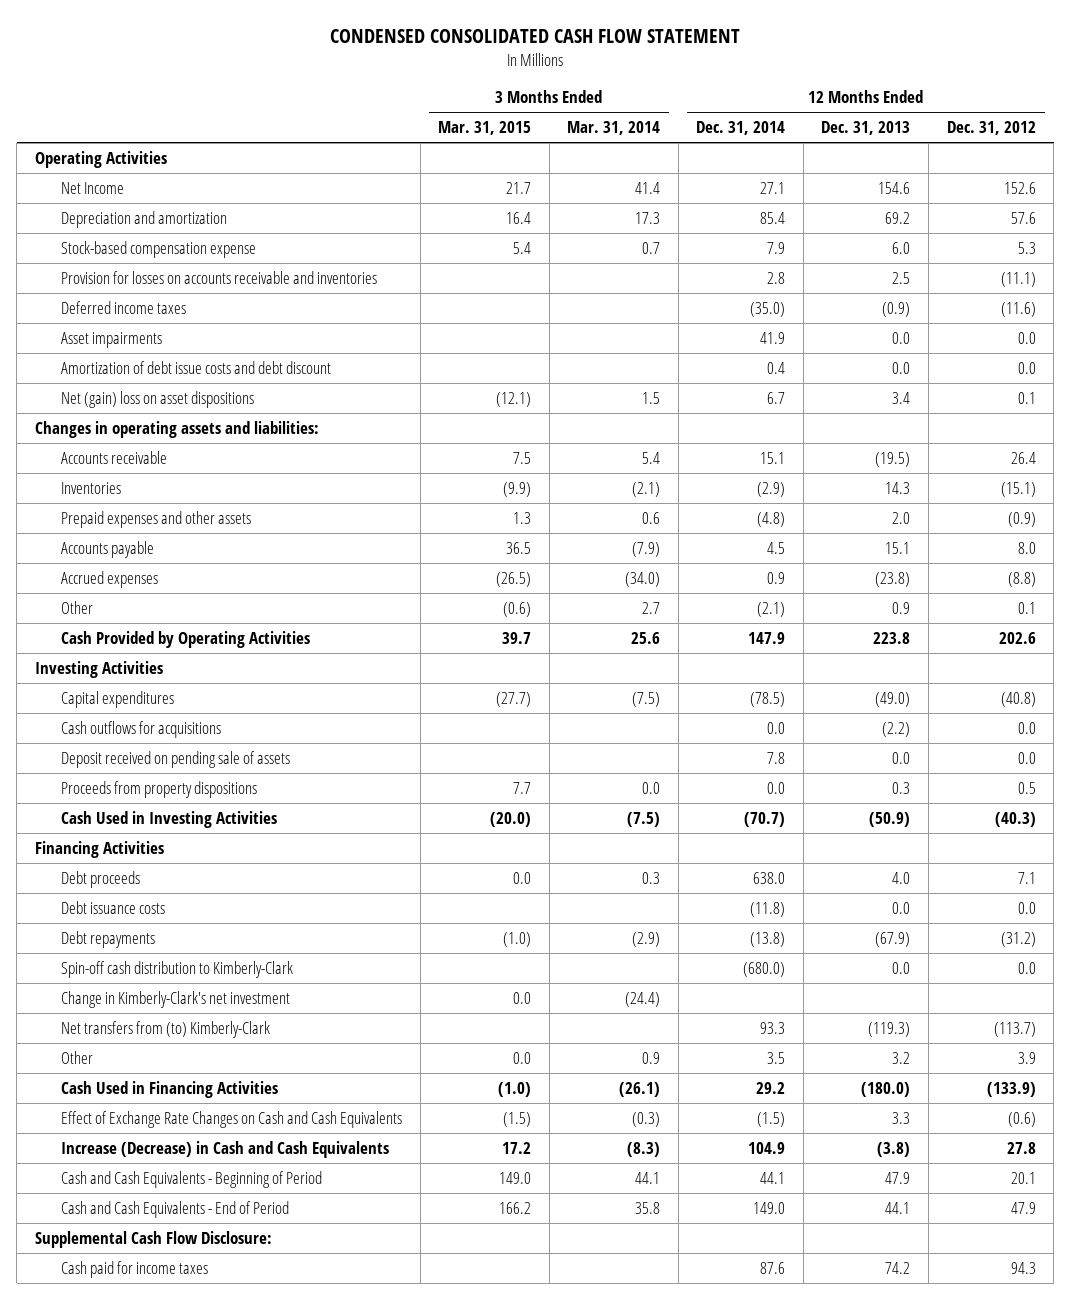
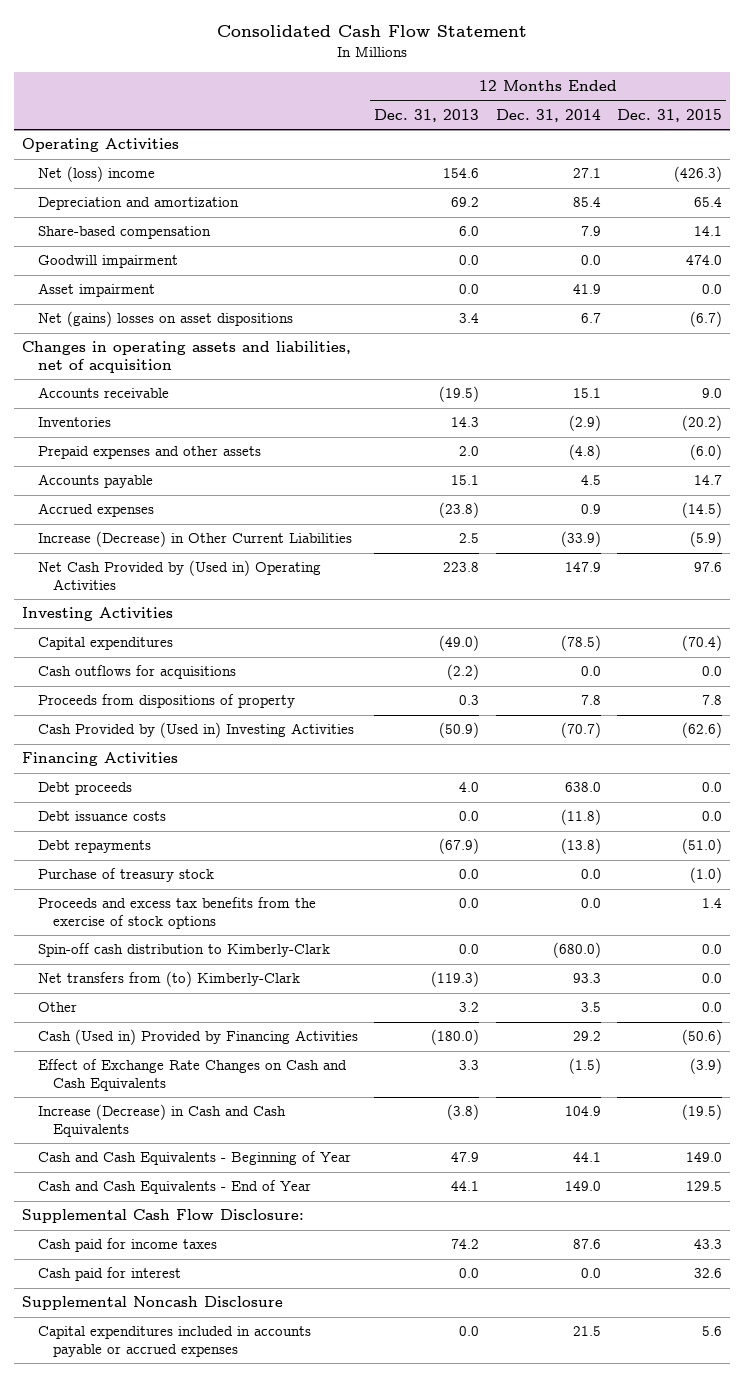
- CONDENSED CONSOLIDATED CASH FLOW STATEMENT
+ Consolidated Cash Flow Statement
- | 3 Months Ended Mar. 31, 2015 | 3 Months Ended Mar. 31, 2014 | 12 Months Ended Dec. 31, 2014 | 12 Months Ended Dec. 31, 2013 | 12 Months Ended Dec. 31, 2012
+ | 12 Months Ended Dec. 31, 2013 | 12 Months Ended Dec. 31, 2014 | 12 Months Ended Dec. 31, 2015
- Net Income | 21.7 | 41.4 | 27.1 | 154.6 | 152.6
+ Net (loss) income | 154.6 | 27.1 | (426.3)
- Stock-based compensation expense | 5.4 | 0.7 | 7.9 | 6.0 | 5.3
- Provision for losses on accounts receivable and inventories | | | 2.8 | 2.5 | (11.1)
- Deferred income taxes | | | (35.0) | (0.9) | (11.6)
- Asset impairments | | | 41.9 | 0.0 | 0.0
- Amortization of debt issue costs and debt discount | | | 0.4 | 0.0 | 0.0
- Net (gain) loss on asset dispositions | (12.1) | 1.5 | 6.7 | 3.4 | 0.1
- Changes in operating assets and liabilities:
+ Share-based compensation | 6.0 | 7.9 | 14.1
+ Goodwill impairment | 0.0 | 0.0 | 474.0
+ Asset impairment | 0.0 | 41.9 | 0.0
+ Net (gains) losses on asset dispositions | 3.4 | 6.7 | (6.7)
+ Changes in operating assets and liabilities, net of acquisition
- Other | (0.6) | 2.7 | (2.1) | 0.9 | 0.1
- Cash Provided by Operating Activities | 39.7 | 25.6 | 147.9 | 223.8 | 202.6
+ Increase (Decrease) in Other Current Liabilities | 2.5 | (33.9) | (5.9)
+ Net Cash Provided by (Used in) Operating Activities | 223.8 | 147.9 | 97.6
- Deposit received on pending sale of assets | | | 7.8 | 0.0 | 0.0
- Proceeds from property dispositions | 7.7 | 0.0 | 0.0 | 0.3 | 0.5
- Cash Used in Investing Activities | (20.0) | (7.5) | (70.7) | (50.9) | (40.3)
+ Proceeds from dispositions of property | 0.3 | 7.8 | 7.8
+ Cash Provided by (Used in) Investing Activities | (50.9) | (70.7) | (62.6)
+ Purchase of treasury stock | 0.0 | 0.0 | (1.0)
+ Proceeds and excess tax benefits from the exercise of stock options | 0.0 | 0.0 | 1.4
- Change in Kimberly-Clark's net investment | 0.0 | (24.4) | | |
- Cash Used in Financing Activities | (1.0) | (26.1) | 29.2 | (180.0) | (133.9)
+ Cash (Used in) Provided by Financing Activities | (180.0) | 29.2 | (50.6)
- Cash and Cash Equivalents - Beginning of Period | 149.0 | 44.1 | 44.1 | 47.9 | 20.1
- Cash and Cash Equivalents - End of Period | 166.2 | 35.8 | 149.0 | 44.1 | 47.9
+ Cash and Cash Equivalents - Beginning of Year | 47.9 | 44.1 | 149.0
+ Cash and Cash Equivalents - End of Year | 44.1 | 149.0 | 129.5
+ Cash paid for interest | 0.0 | 0.0 | 32.6
+ Supplemental Noncash Disclosure
+ Capital expenditures included in accounts payable or accrued expenses | 0.0 | 21.5 | 5.6

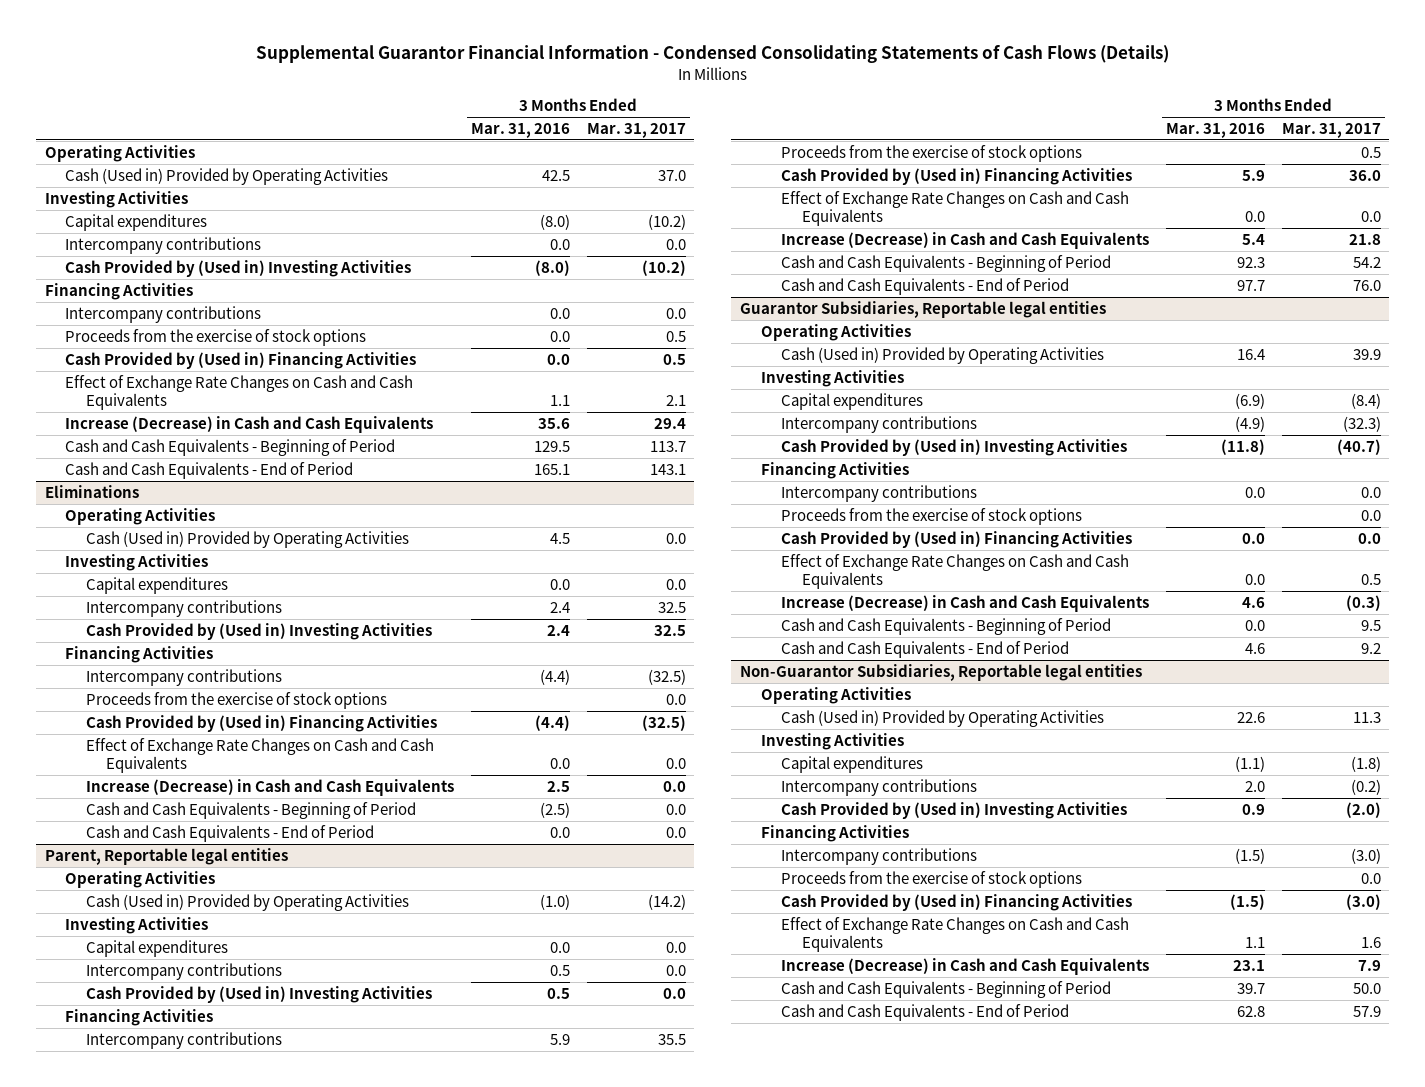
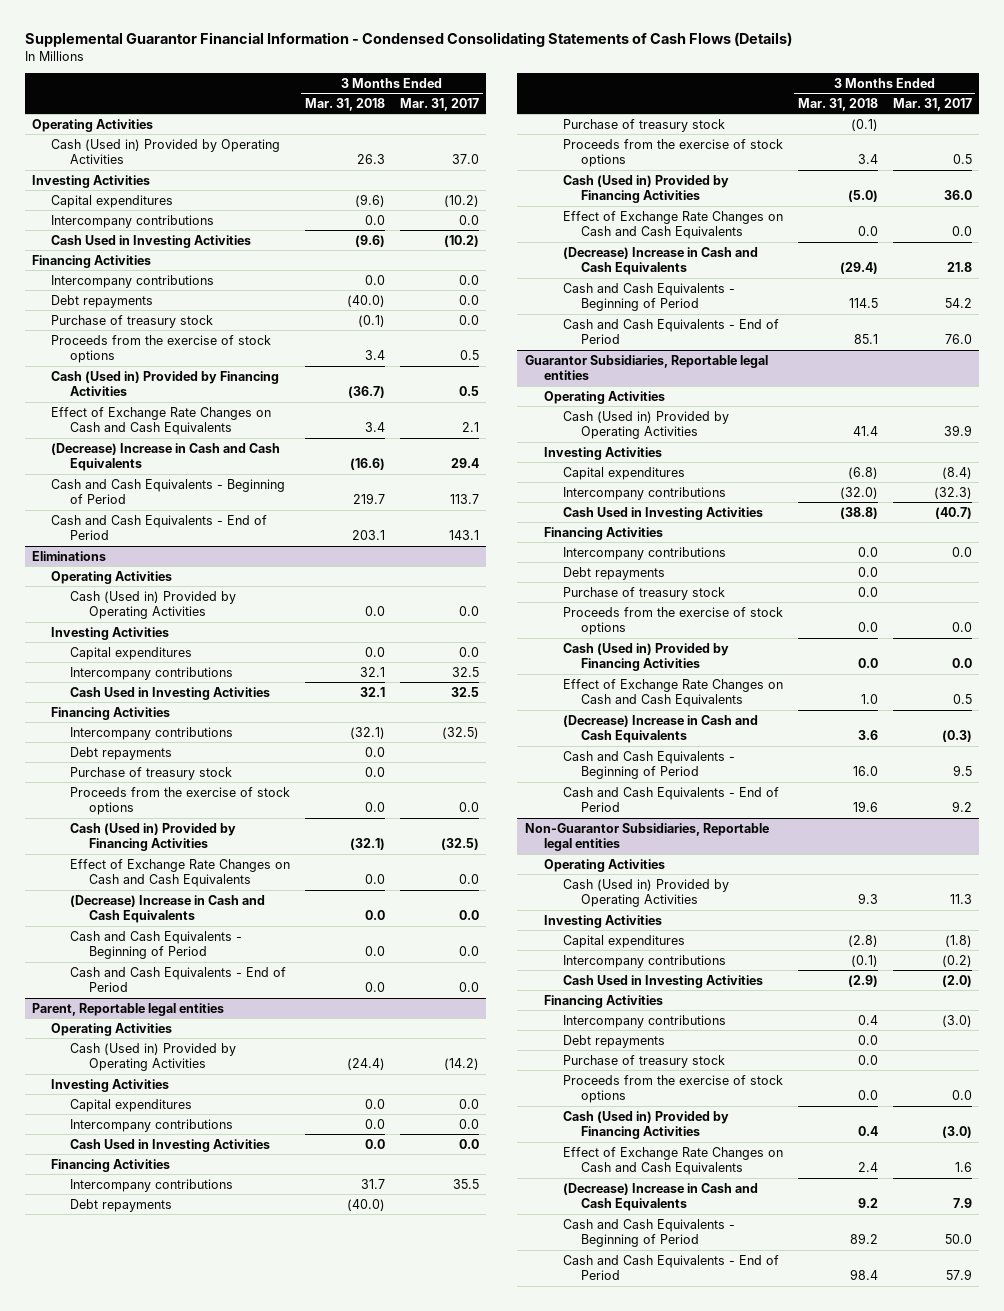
- | 3 Months Ended Mar. 31, 2016 | 3 Months Ended Mar. 31, 2017
+ | 3 Months Ended Mar. 31, 2018 | 3 Months Ended Mar. 31, 2017
- Cash Provided by (Used in) Investing Activities | (8.0) | (10.2)
+ Cash Used in Investing Activities | (9.6) | (10.2)
+ Debt repayments | (40.0) | 0.0
+ Purchase of treasury stock | (0.1) | 0.0
- Cash Provided by (Used in) Financing Activities | 0.0 | 0.5
+ Cash (Used in) Provided by Financing Activities | (36.7) | 0.5
- Increase (Decrease) in Cash and Cash Equivalents | 35.6 | 29.4
+ (Decrease) Increase in Cash and Cash Equivalents | (16.6) | 29.4
@ Eliminations
- Cash Provided by (Used in) Investing Activities | 2.4 | 32.5
+ Cash Used in Investing Activities | 32.1 | 32.5
+ Debt repayments | 0.0 |
+ Purchase of treasury stock | 0.0 |
- Cash Provided by (Used in) Financing Activities | (4.4) | (32.5)
+ Cash (Used in) Provided by Financing Activities | (32.1) | (32.5)
- Increase (Decrease) in Cash and Cash Equivalents | 2.5 | 0.0
+ (Decrease) Increase in Cash and Cash Equivalents | 0.0 | 0.0
@ Parent, Reportable legal entities
- Cash Provided by (Used in) Investing Activities | 0.5 | 0.0
+ Cash Used in Investing Activities | 0.0 | 0.0
+ Debt repayments | (40.0) |
+ Purchase of treasury stock | (0.1) |
- Cash Provided by (Used in) Financing Activities | 5.9 | 36.0
+ Cash (Used in) Provided by Financing Activities | (5.0) | 36.0
- Increase (Decrease) in Cash and Cash Equivalents | 5.4 | 21.8
+ (Decrease) Increase in Cash and Cash Equivalents | (29.4) | 21.8
@ Guarantor Subsidiaries, Reportable legal entities
- Cash Provided by (Used in) Investing Activities | (11.8) | (40.7)
+ Cash Used in Investing Activities | (38.8) | (40.7)
+ Debt repayments | 0.0 |
+ Purchase of treasury stock | 0.0 |
- Cash Provided by (Used in) Financing Activities | 0.0 | 0.0
+ Cash (Used in) Provided by Financing Activities | 0.0 | 0.0
- Increase (Decrease) in Cash and Cash Equivalents | 4.6 | (0.3)
+ (Decrease) Increase in Cash and Cash Equivalents | 3.6 | (0.3)
@ Non-Guarantor Subsidiaries, Reportable legal entities
- Cash Provided by (Used in) Investing Activities | 0.9 | (2.0)
+ Cash Used in Investing Activities | (2.9) | (2.0)
+ Debt repayments | 0.0 |
+ Purchase of treasury stock | 0.0 |
- Cash Provided by (Used in) Financing Activities | (1.5) | (3.0)
+ Cash (Used in) Provided by Financing Activities | 0.4 | (3.0)
- Increase (Decrease) in Cash and Cash Equivalents | 23.1 | 7.9
+ (Decrease) Increase in Cash and Cash Equivalents | 9.2 | 7.9

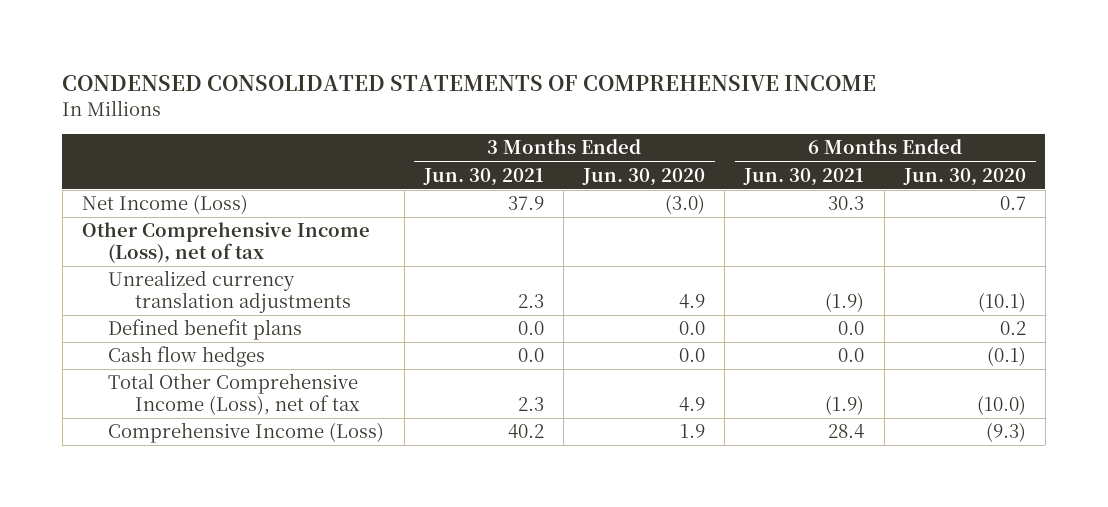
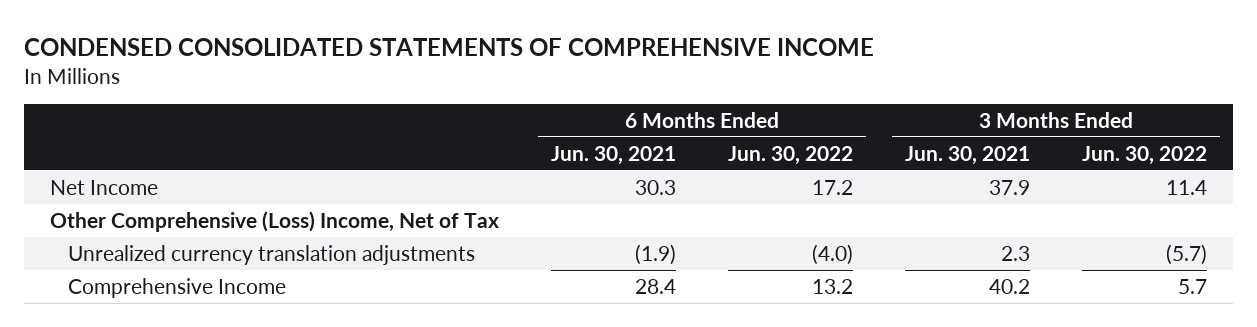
- | 3 Months Ended Jun. 30, 2021 | 3 Months Ended Jun. 30, 2020 | 6 Months Ended Jun. 30, 2021 | 6 Months Ended Jun. 30, 2020
+ | 6 Months Ended Jun. 30, 2021 | 6 Months Ended Jun. 30, 2022 | 3 Months Ended Jun. 30, 2021 | 3 Months Ended Jun. 30, 2022
- Net Income (Loss) | 37.9 | (3.0) | 30.3 | 0.7
- Other Comprehensive Income (Loss), net of tax
+ Net Income | 30.3 | 17.2 | 37.9 | 11.4
+ Other Comprehensive (Loss) Income, Net of Tax
- Defined benefit plans | 0.0 | 0.0 | 0.0 | 0.2
- Cash flow hedges | 0.0 | 0.0 | 0.0 | (0.1)
- Total Other Comprehensive Income (Loss), net of tax | 2.3 | 4.9 | (1.9) | (10.0)
- Comprehensive Income (Loss) | 40.2 | 1.9 | 28.4 | (9.3)
+ Comprehensive Income | 28.4 | 13.2 | 40.2 | 5.7

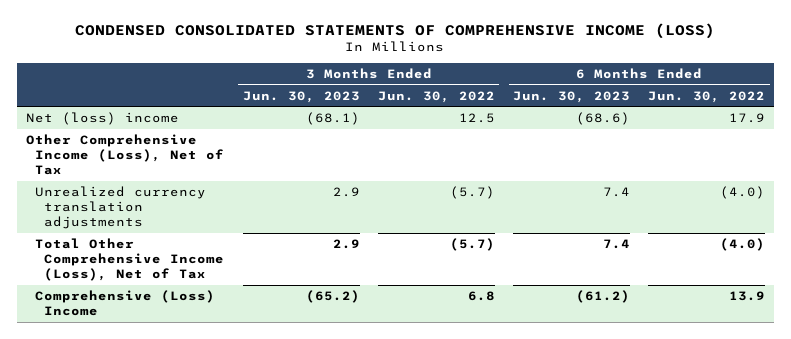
- CONDENSED CONSOLIDATED STATEMENTS OF COMPREHENSIVE INCOME
+ CONDENSED CONSOLIDATED STATEMENTS OF COMPREHENSIVE INCOME (LOSS)
- | 6 Months Ended Jun. 30, 2021 | 6 Months Ended Jun. 30, 2022 | 3 Months Ended Jun. 30, 2021 | 3 Months Ended Jun. 30, 2022
+ | 3 Months Ended Jun. 30, 2023 | 3 Months Ended Jun. 30, 2022 | 6 Months Ended Jun. 30, 2023 | 6 Months Ended Jun. 30, 2022
- Net Income | 30.3 | 17.2 | 37.9 | 11.4
- Other Comprehensive (Loss) Income, Net of Tax
+ Net (loss) income | (68.1) | 12.5 | (68.6) | 17.9
+ Other Comprehensive Income (Loss), Net of Tax
- Comprehensive Income | 28.4 | 13.2 | 40.2 | 5.7
+ Total Other Comprehensive Income (Loss), Net of Tax | 2.9 | (5.7) | 7.4 | (4.0)
+ Comprehensive (Loss) Income | (65.2) | 6.8 | (61.2) | 13.9

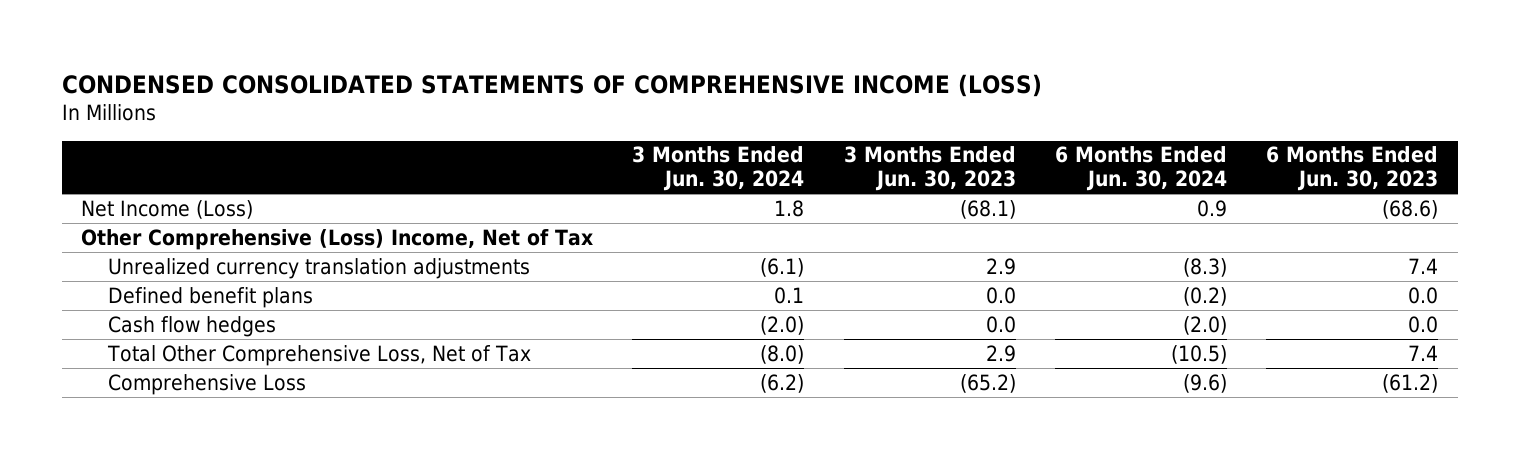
- | 3 Months Ended Jun. 30, 2023 | 3 Months Ended Jun. 30, 2022 | 6 Months Ended Jun. 30, 2023 | 6 Months Ended Jun. 30, 2022
+ | 3 Months Ended Jun. 30, 2024 | 3 Months Ended Jun. 30, 2023 | 6 Months Ended Jun. 30, 2024 | 6 Months Ended Jun. 30, 2023
- Net (loss) income | (68.1) | 12.5 | (68.6) | 17.9
- Other Comprehensive Income (Loss), Net of Tax
+ Net Income (Loss) | 1.8 | (68.1) | 0.9 | (68.6)
+ Other Comprehensive (Loss) Income, Net of Tax
- Total Other Comprehensive Income (Loss), Net of Tax | 2.9 | (5.7) | 7.4 | (4.0)
- Comprehensive (Loss) Income | (65.2) | 6.8 | (61.2) | 13.9
+ Defined benefit plans | 0.1 | 0.0 | (0.2) | 0.0
+ Cash flow hedges | (2.0) | 0.0 | (2.0) | 0.0
+ Total Other Comprehensive Loss, Net of Tax | (8.0) | 2.9 | (10.5) | 7.4
+ Comprehensive Loss | (6.2) | (65.2) | (9.6) | (61.2)

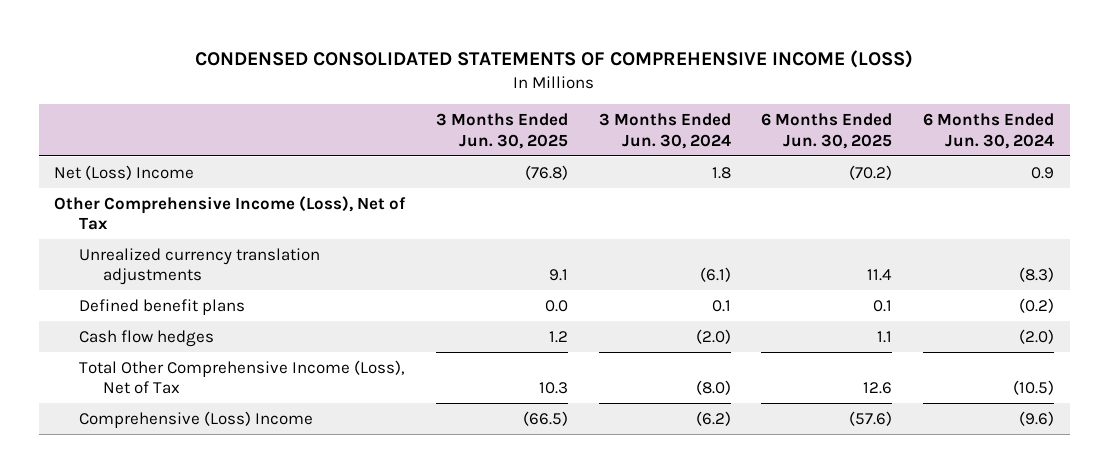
- | 3 Months Ended Jun. 30, 2024 | 3 Months Ended Jun. 30, 2023 | 6 Months Ended Jun. 30, 2024 | 6 Months Ended Jun. 30, 2023
+ | 3 Months Ended Jun. 30, 2025 | 3 Months Ended Jun. 30, 2024 | 6 Months Ended Jun. 30, 2025 | 6 Months Ended Jun. 30, 2024
- Net Income (Loss) | 1.8 | (68.1) | 0.9 | (68.6)
- Other Comprehensive (Loss) Income, Net of Tax
+ Net (Loss) Income | (76.8) | 1.8 | (70.2) | 0.9
+ Other Comprehensive Income (Loss), Net of Tax
- Total Other Comprehensive Loss, Net of Tax | (8.0) | 2.9 | (10.5) | 7.4
- Comprehensive Loss | (6.2) | (65.2) | (9.6) | (61.2)
+ Total Other Comprehensive Income (Loss), Net of Tax | 10.3 | (8.0) | 12.6 | (10.5)
+ Comprehensive (Loss) Income | (66.5) | (6.2) | (57.6) | (9.6)

